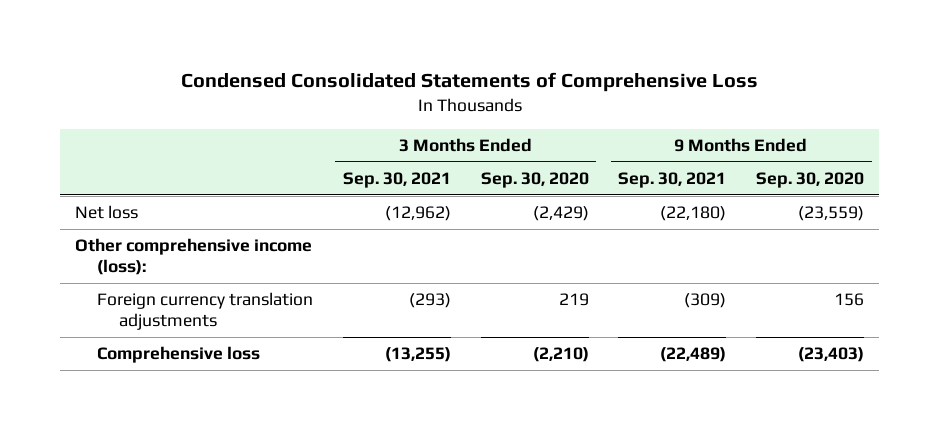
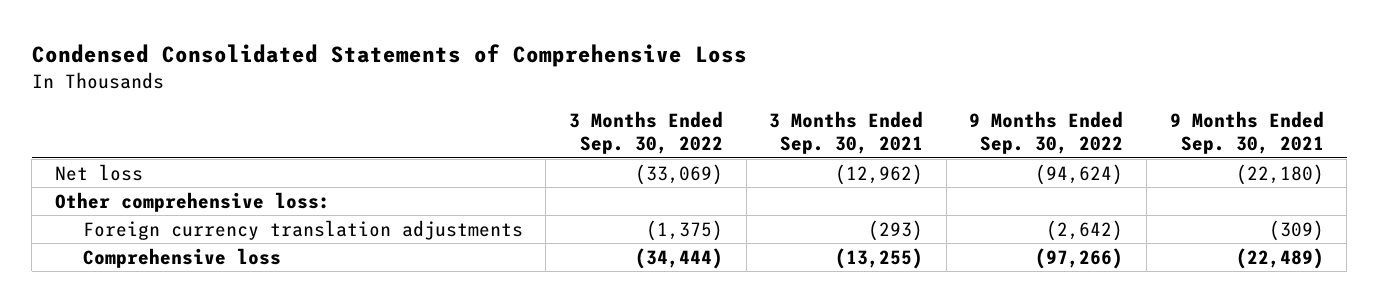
- | 3 Months Ended Sep. 30, 2021 | 3 Months Ended Sep. 30, 2020 | 9 Months Ended Sep. 30, 2021 | 9 Months Ended Sep. 30, 2020
+ | 3 Months Ended Sep. 30, 2022 | 3 Months Ended Sep. 30, 2021 | 9 Months Ended Sep. 30, 2022 | 9 Months Ended Sep. 30, 2021
- Other comprehensive income (loss):
+ Other comprehensive loss:

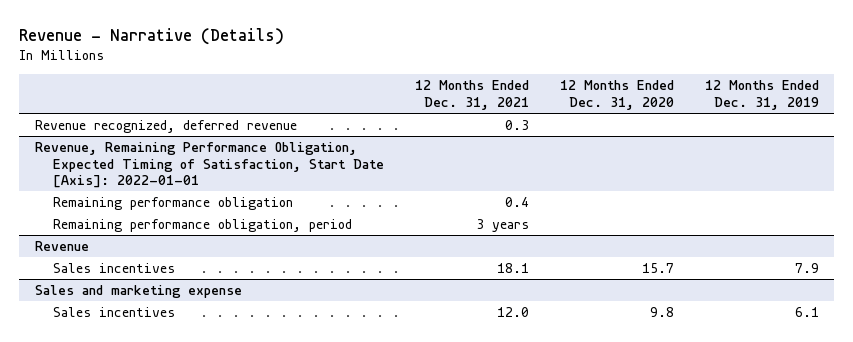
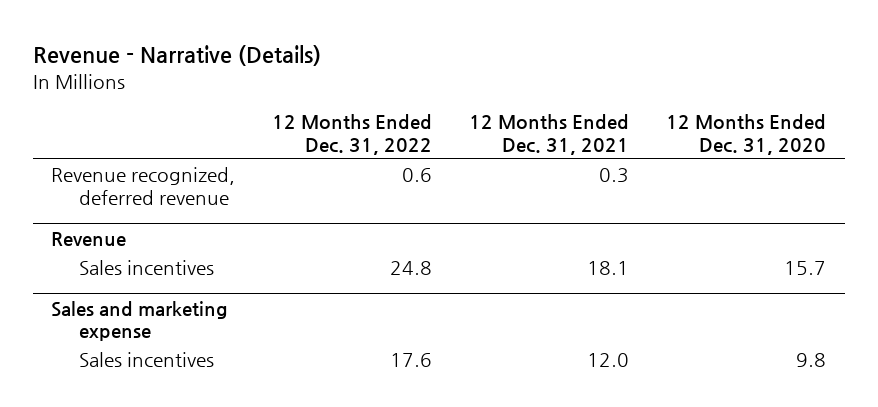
- | 12 Months Ended Dec. 31, 2021 | 12 Months Ended Dec. 31, 2020 | 12 Months Ended Dec. 31, 2019
+ | 12 Months Ended Dec. 31, 2022 | 12 Months Ended Dec. 31, 2021 | 12 Months Ended Dec. 31, 2020
- Revenue, Remaining Performance Obligation, Expected Timing of Satisfaction, Start Date [Axis]: 2022-01-01
- Remaining performance obligation | 0.4 | |
- Remaining performance obligation, period | 3 years | |

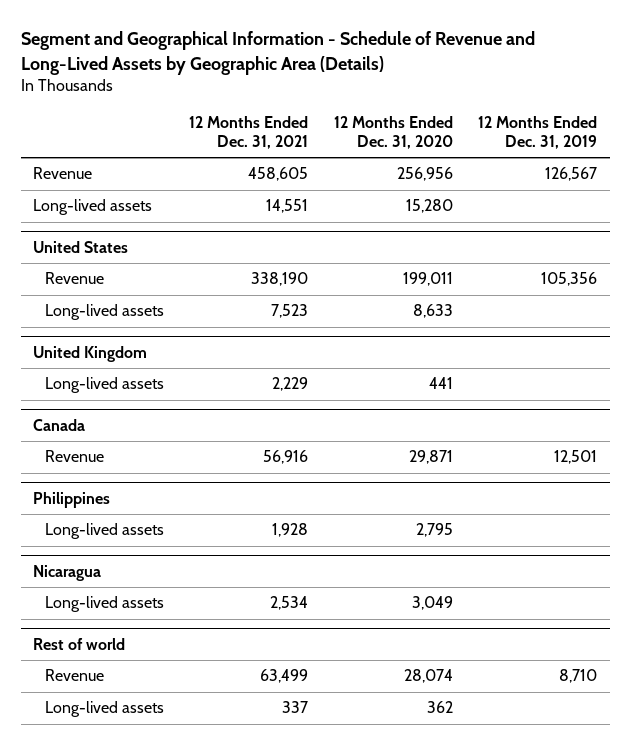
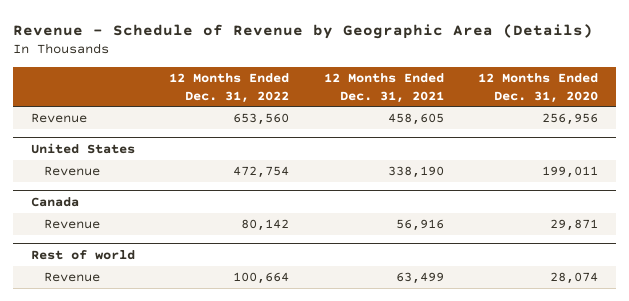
- Segment and Geographical Information - Schedule of Revenue and Long-Lived Assets by Geographic Area (Details)
+ Revenue - Schedule of Revenue by Geographic Area (Details)
- | 12 Months Ended Dec. 31, 2021 | 12 Months Ended Dec. 31, 2020 | 12 Months Ended Dec. 31, 2019
+ | 12 Months Ended Dec. 31, 2022 | 12 Months Ended Dec. 31, 2021 | 12 Months Ended Dec. 31, 2020
- Long-lived assets | 14,551 | 15,280 |
@ United States
- Long-lived assets | 7,523 | 8,633 |
- United Kingdom
- Long-lived assets | 2,229 | 441 |
- Philippines
- Long-lived assets | 1,928 | 2,795 |
- Nicaragua
- Long-lived assets | 2,534 | 3,049 |
@ Rest of world
- Long-lived assets | 337 | 362 |

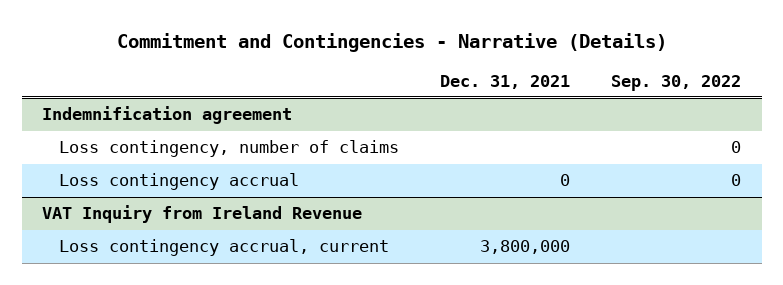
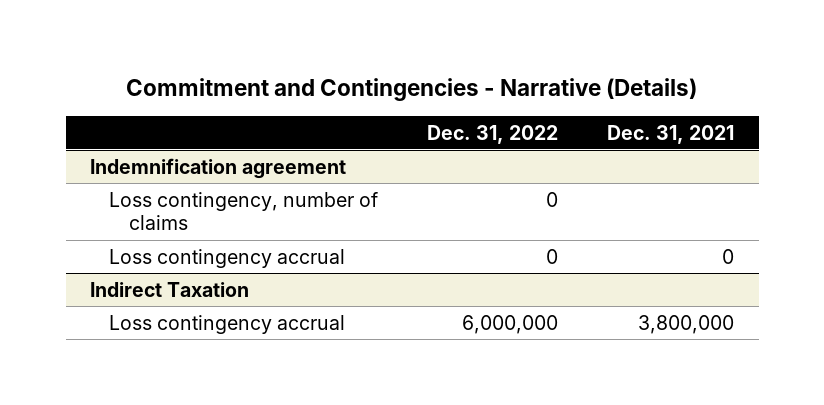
- | Dec. 31, 2021 | Sep. 30, 2022
+ | Dec. 31, 2022 | Dec. 31, 2021
- VAT Inquiry from Ireland Revenue
- Loss contingency accrual, current | 3,800,000 |
+ Indirect Taxation
+ Loss contingency accrual | 6,000,000 | 3,800,000

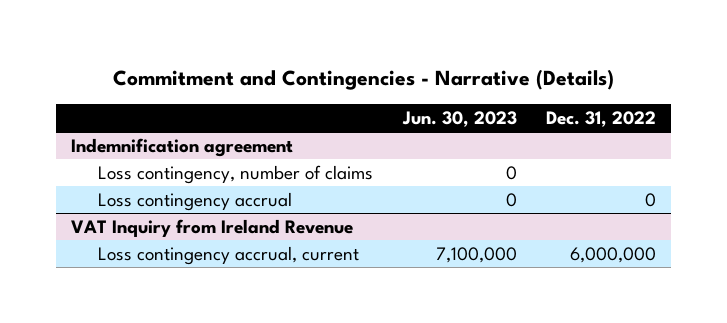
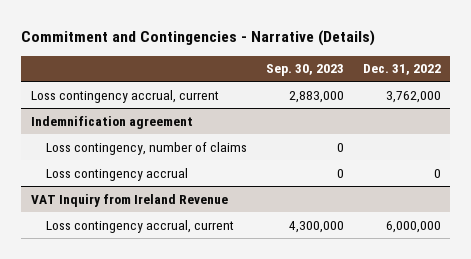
- | Jun. 30, 2023 | Dec. 31, 2022
+ | Sep. 30, 2023 | Dec. 31, 2022
+ Loss contingency accrual, current | 2,883,000 | 3,762,000

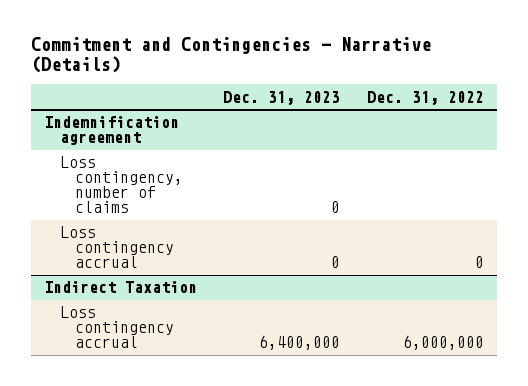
- | Sep. 30, 2023 | Dec. 31, 2022
+ | Dec. 31, 2023 | Dec. 31, 2022
- Loss contingency accrual, current | 2,883,000 | 3,762,000
- VAT Inquiry from Ireland Revenue
- Loss contingency accrual, current | 4,300,000 | 6,000,000
+ Indirect Taxation
+ Loss contingency accrual | 6,400,000 | 6,000,000

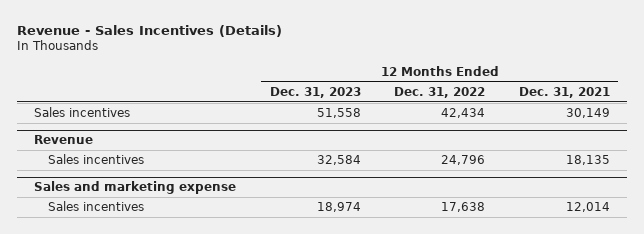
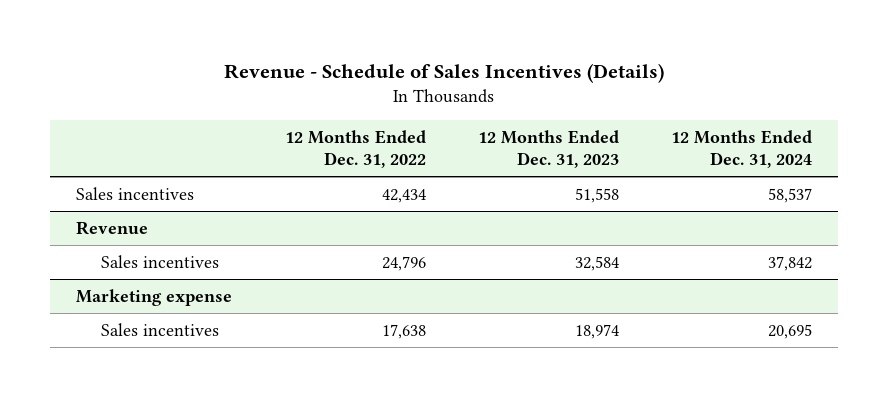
- Revenue - Sales Incentives (Details)
+ Revenue - Schedule of Sales Incentives (Details)
- | 12 Months Ended Dec. 31, 2023 | 12 Months Ended Dec. 31, 2022 | 12 Months Ended Dec. 31, 2021
+ | 12 Months Ended Dec. 31, 2022 | 12 Months Ended Dec. 31, 2023 | 12 Months Ended Dec. 31, 2024
- Sales and marketing expense
+ Marketing expense

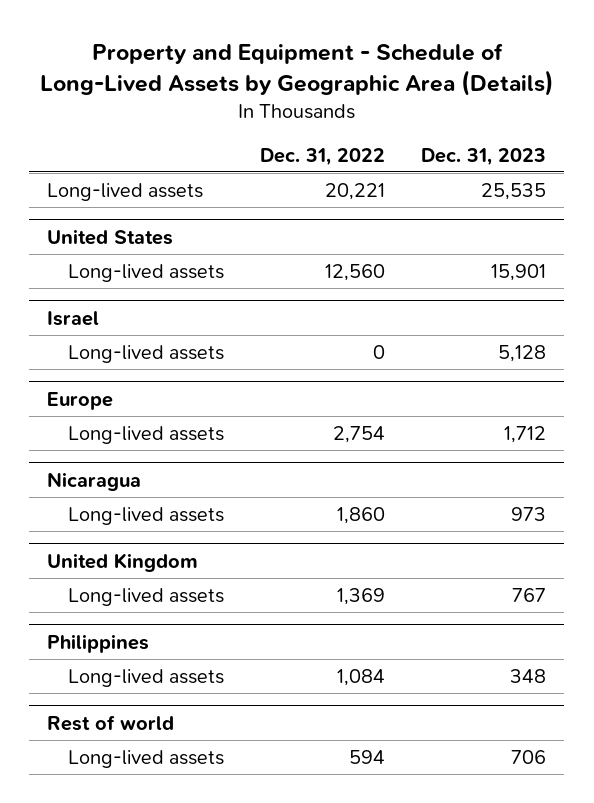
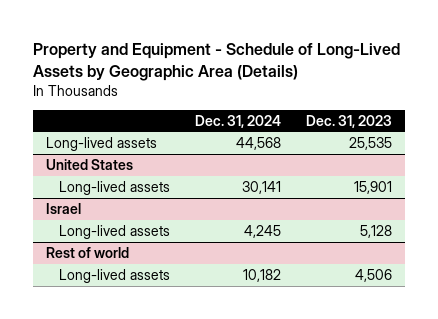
- | Dec. 31, 2022 | Dec. 31, 2023
+ | Dec. 31, 2024 | Dec. 31, 2023
- Europe
- Long-lived assets | 2,754 | 1,712
- Nicaragua
- Long-lived assets | 1,860 | 973
- United Kingdom
- Long-lived assets | 1,369 | 767
- Philippines
- Long-lived assets | 1,084 | 348
@ Rest of world
- Long-lived assets | 594 | 706
+ Long-lived assets | 10,182 | 4,506

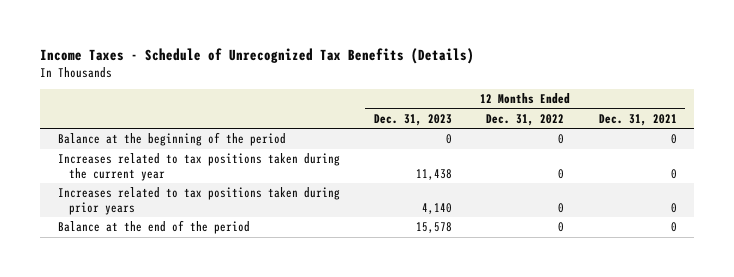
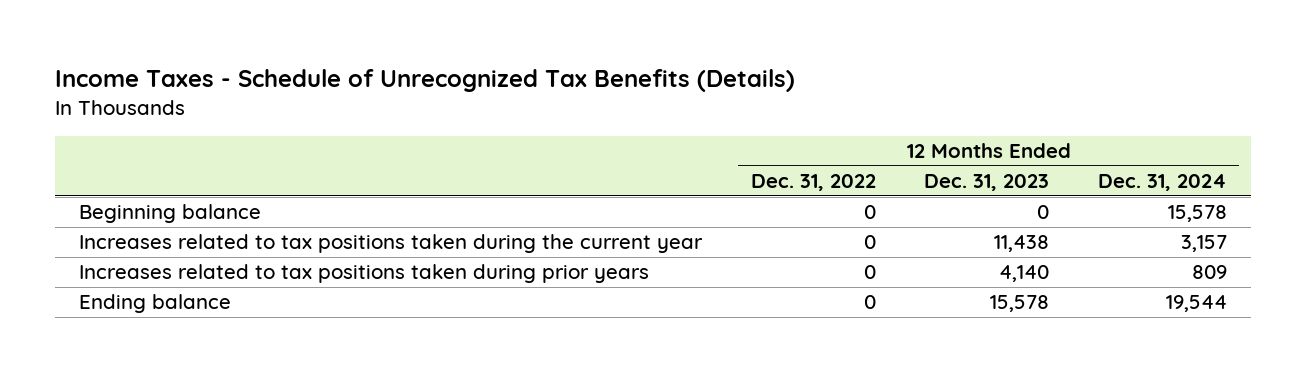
- | 12 Months Ended Dec. 31, 2023 | 12 Months Ended Dec. 31, 2022 | 12 Months Ended Dec. 31, 2021
+ | 12 Months Ended Dec. 31, 2022 | 12 Months Ended Dec. 31, 2023 | 12 Months Ended Dec. 31, 2024
- Balance at the beginning of the period | 0 | 0 | 0
+ Beginning balance | 0 | 0 | 15,578
- Balance at the end of the period | 15,578 | 0 | 0
+ Ending balance | 0 | 15,578 | 19,544

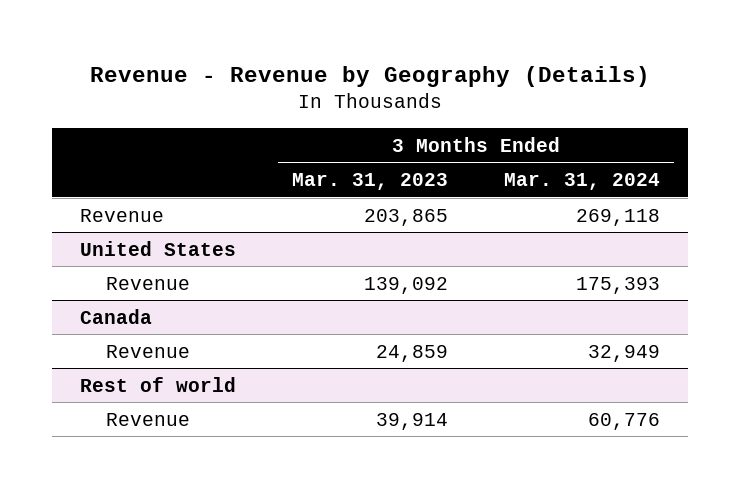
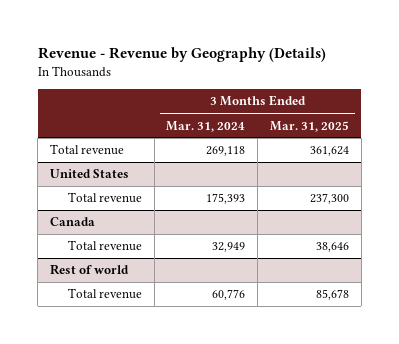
- | 3 Months Ended Mar. 31, 2023 | 3 Months Ended Mar. 31, 2024
+ | 3 Months Ended Mar. 31, 2024 | 3 Months Ended Mar. 31, 2025
- Revenue | 203,865 | 269,118
+ Total revenue | 269,118 | 361,624
@ United States
- Revenue | 139,092 | 175,393
+ Total revenue | 175,393 | 237,300
@ Canada
- Revenue | 24,859 | 32,949
+ Total revenue | 32,949 | 38,646
@ Rest of world
- Revenue | 39,914 | 60,776
+ Total revenue | 60,776 | 85,678

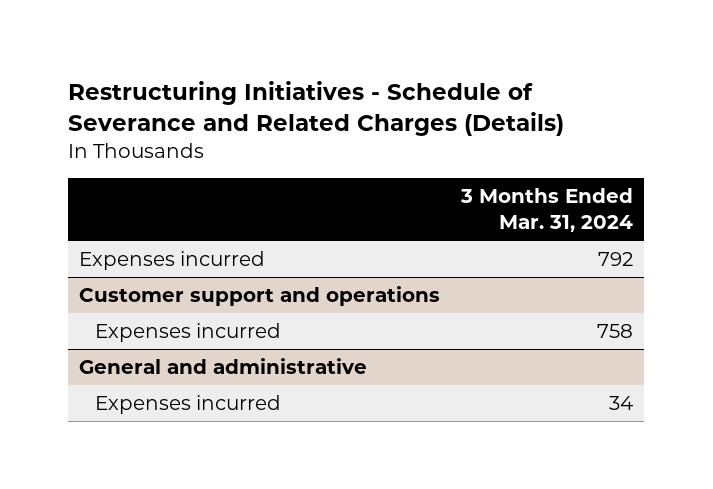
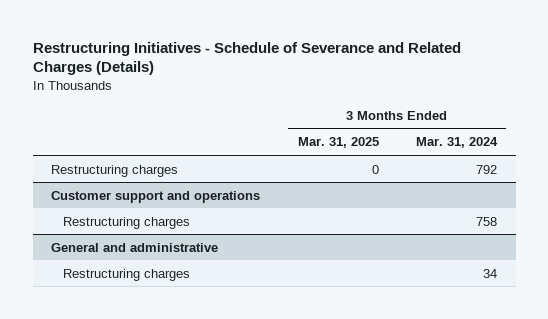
- | 3 Months Ended Mar. 31, 2024
+ | 3 Months Ended Mar. 31, 2025 | 3 Months Ended Mar. 31, 2024
- Expenses incurred | 792
+ Restructuring charges | 0 | 792
@ Customer support and operations
- Expenses incurred | 758
+ Restructuring charges | | 758
@ General and administrative
- Expenses incurred | 34
+ Restructuring charges | | 34

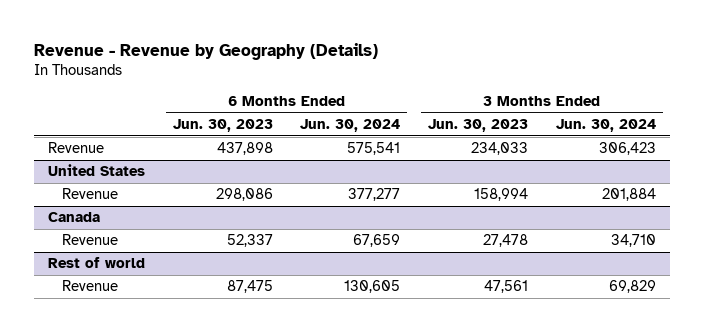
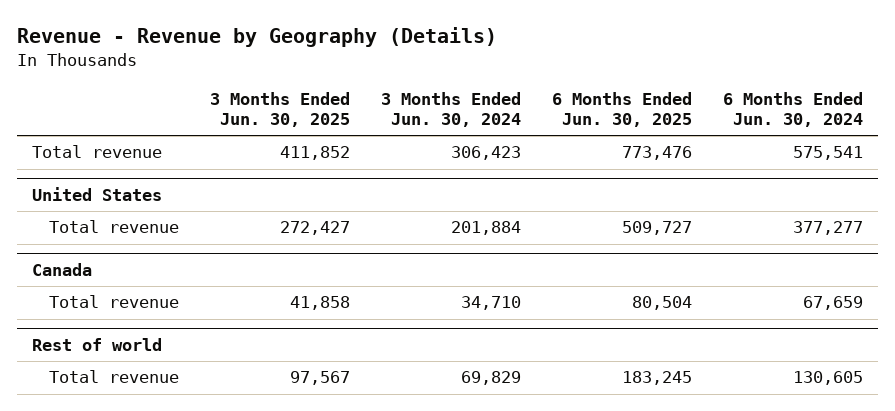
- | 6 Months Ended Jun. 30, 2023 | 6 Months Ended Jun. 30, 2024 | 3 Months Ended Jun. 30, 2023 | 3 Months Ended Jun. 30, 2024
+ | 3 Months Ended Jun. 30, 2025 | 3 Months Ended Jun. 30, 2024 | 6 Months Ended Jun. 30, 2025 | 6 Months Ended Jun. 30, 2024
- Revenue | 437,898 | 575,541 | 234,033 | 306,423
+ Total revenue | 411,852 | 306,423 | 773,476 | 575,541
@ United States
- Revenue | 298,086 | 377,277 | 158,994 | 201,884
+ Total revenue | 272,427 | 201,884 | 509,727 | 377,277
@ Canada
- Revenue | 52,337 | 67,659 | 27,478 | 34,710
+ Total revenue | 41,858 | 34,710 | 80,504 | 67,659
@ Rest of world
- Revenue | 87,475 | 130,605 | 47,561 | 69,829
+ Total revenue | 97,567 | 69,829 | 183,245 | 130,605

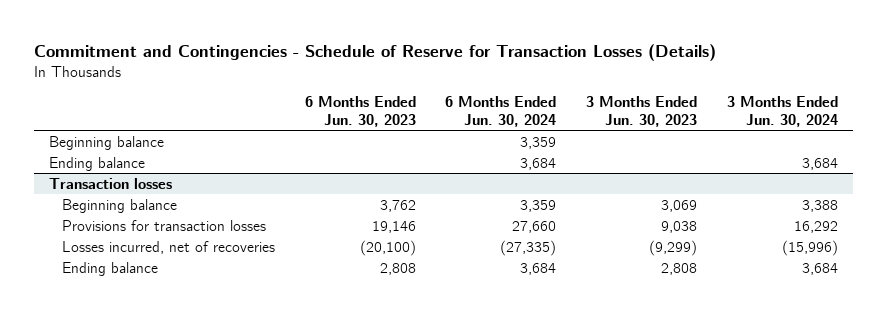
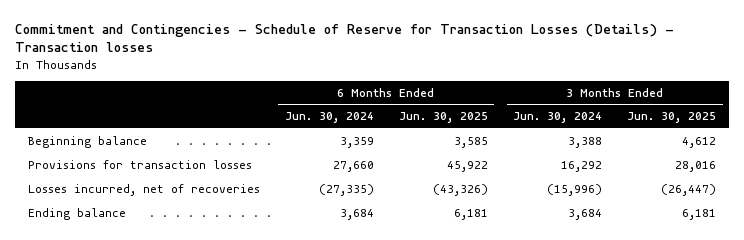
- Commitment and Contingencies - Schedule of Reserve for Transaction Losses (Details)
+ Commitment and Contingencies - Schedule of Reserve for Transaction Losses (Details) - Transaction losses
- | 6 Months Ended Jun. 30, 2023 | 6 Months Ended Jun. 30, 2024 | 3 Months Ended Jun. 30, 2023 | 3 Months Ended Jun. 30, 2024
+ | 6 Months Ended Jun. 30, 2024 | 6 Months Ended Jun. 30, 2025 | 3 Months Ended Jun. 30, 2024 | 3 Months Ended Jun. 30, 2025
- Beginning balance | | 3,359 | |
- Ending balance | | 3,684 | | 3,684
- Transaction losses

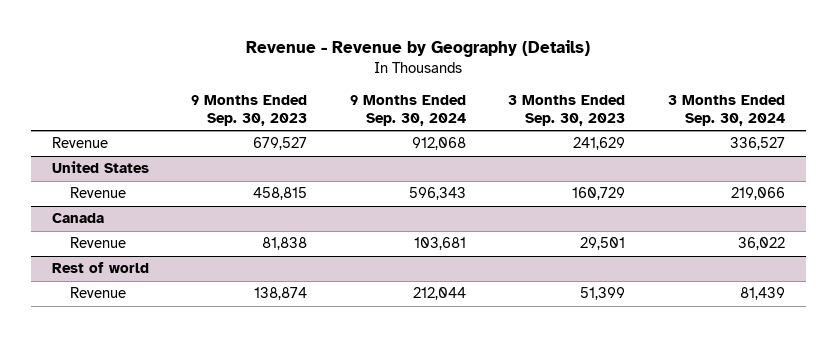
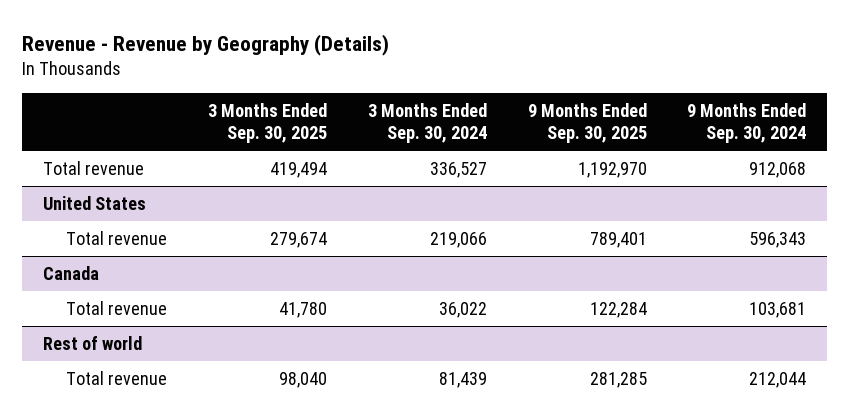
- | 9 Months Ended Sep. 30, 2023 | 9 Months Ended Sep. 30, 2024 | 3 Months Ended Sep. 30, 2023 | 3 Months Ended Sep. 30, 2024
+ | 3 Months Ended Sep. 30, 2025 | 3 Months Ended Sep. 30, 2024 | 9 Months Ended Sep. 30, 2025 | 9 Months Ended Sep. 30, 2024
- Revenue | 679,527 | 912,068 | 241,629 | 336,527
+ Total revenue | 419,494 | 336,527 | 1,192,970 | 912,068
@ United States
- Revenue | 458,815 | 596,343 | 160,729 | 219,066
+ Total revenue | 279,674 | 219,066 | 789,401 | 596,343
@ Canada
- Revenue | 81,838 | 103,681 | 29,501 | 36,022
+ Total revenue | 41,780 | 36,022 | 122,284 | 103,681
@ Rest of world
- Revenue | 138,874 | 212,044 | 51,399 | 81,439
+ Total revenue | 98,040 | 81,439 | 281,285 | 212,044

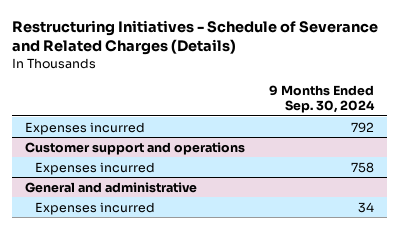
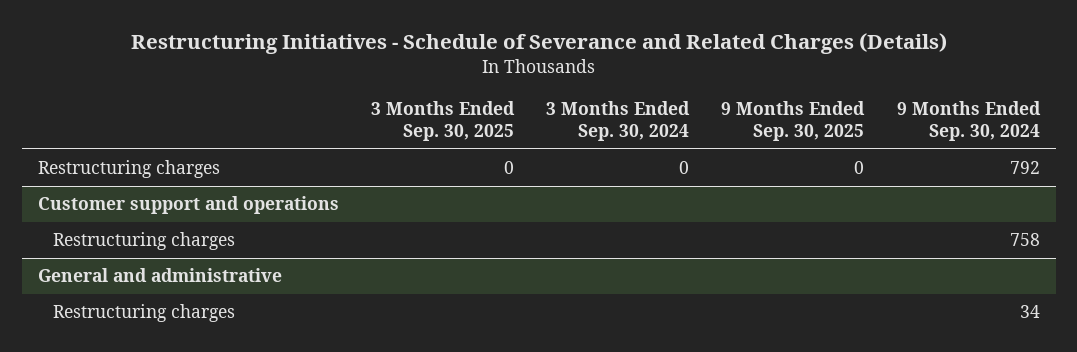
- | 9 Months Ended Sep. 30, 2024
+ | 3 Months Ended Sep. 30, 2025 | 3 Months Ended Sep. 30, 2024 | 9 Months Ended Sep. 30, 2025 | 9 Months Ended Sep. 30, 2024
- Expenses incurred | 792
+ Restructuring charges | 0 | 0 | 0 | 792
@ Customer support and operations
- Expenses incurred | 758
+ Restructuring charges | | | | 758
@ General and administrative
- Expenses incurred | 34
+ Restructuring charges | | | | 34

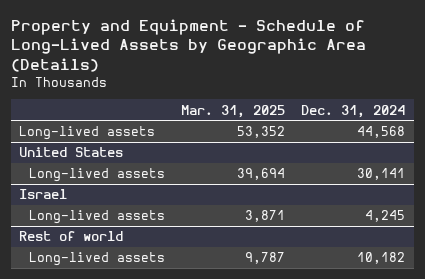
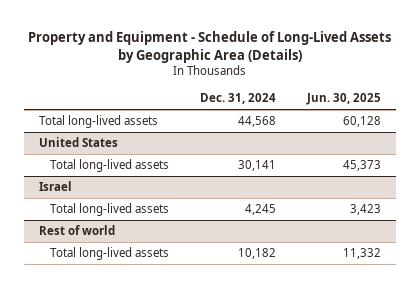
- | Mar. 31, 2025 | Dec. 31, 2024
+ | Dec. 31, 2024 | Jun. 30, 2025
- Long-lived assets | 53,352 | 44,568
+ Total long-lived assets | 44,568 | 60,128
@ United States
- Long-lived assets | 39,694 | 30,141
+ Total long-lived assets | 30,141 | 45,373
@ Israel
- Long-lived assets | 3,871 | 4,245
+ Total long-lived assets | 4,245 | 3,423
@ Rest of world
- Long-lived assets | 9,787 | 10,182
+ Total long-lived assets | 10,182 | 11,332

